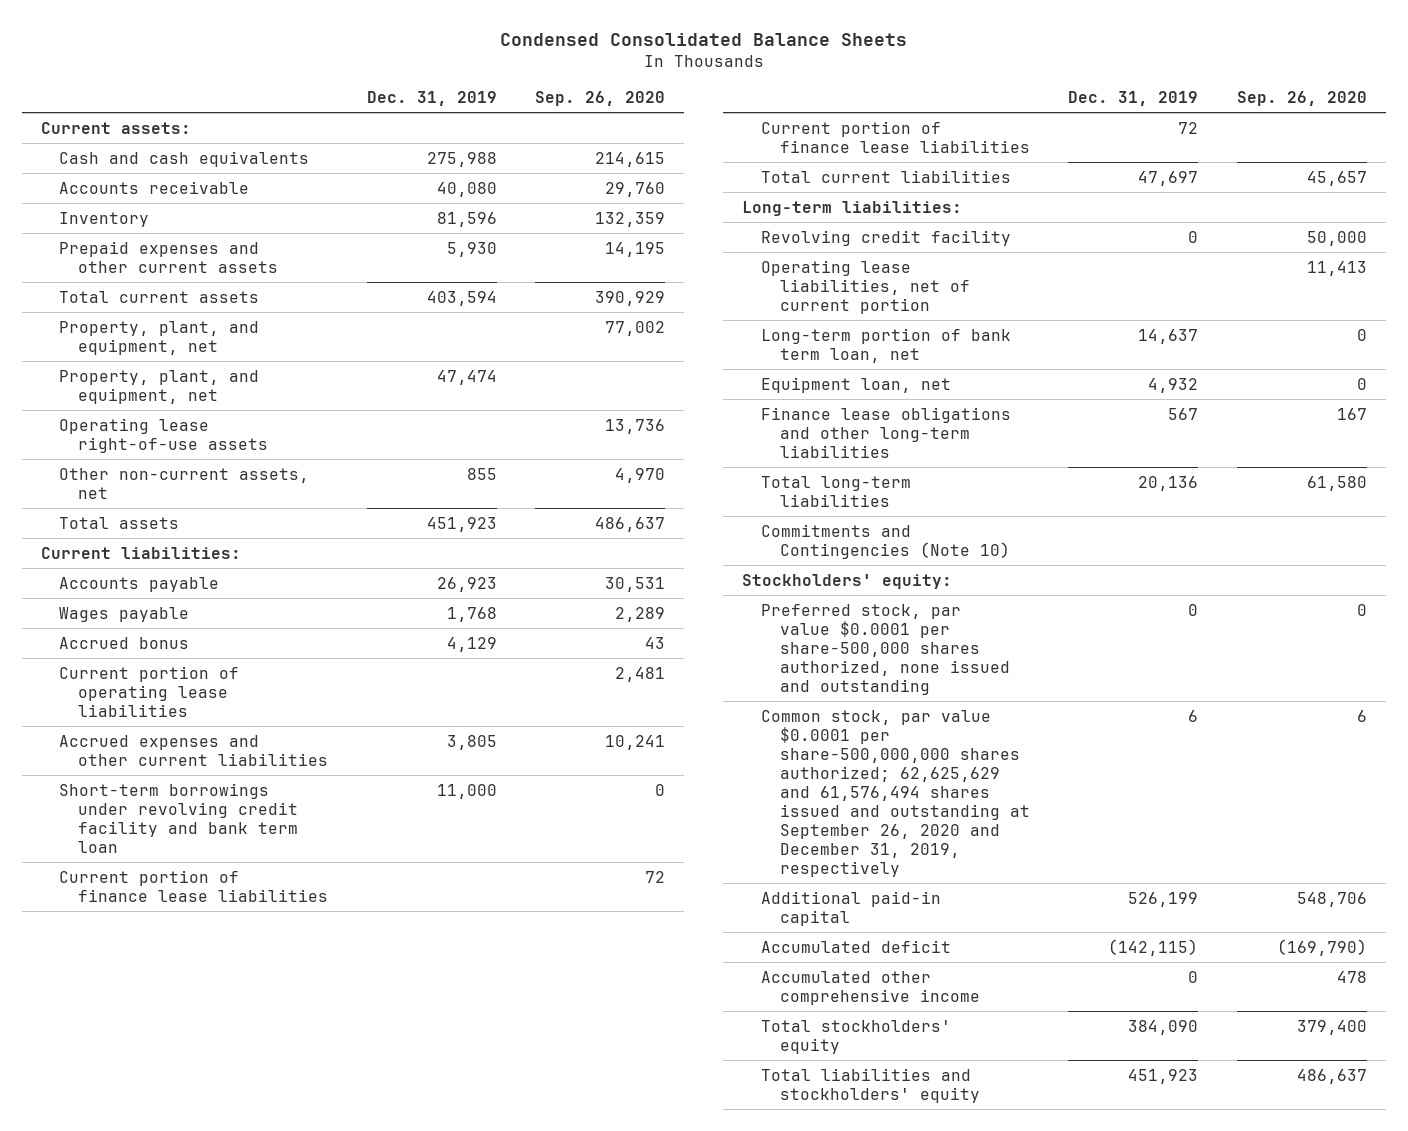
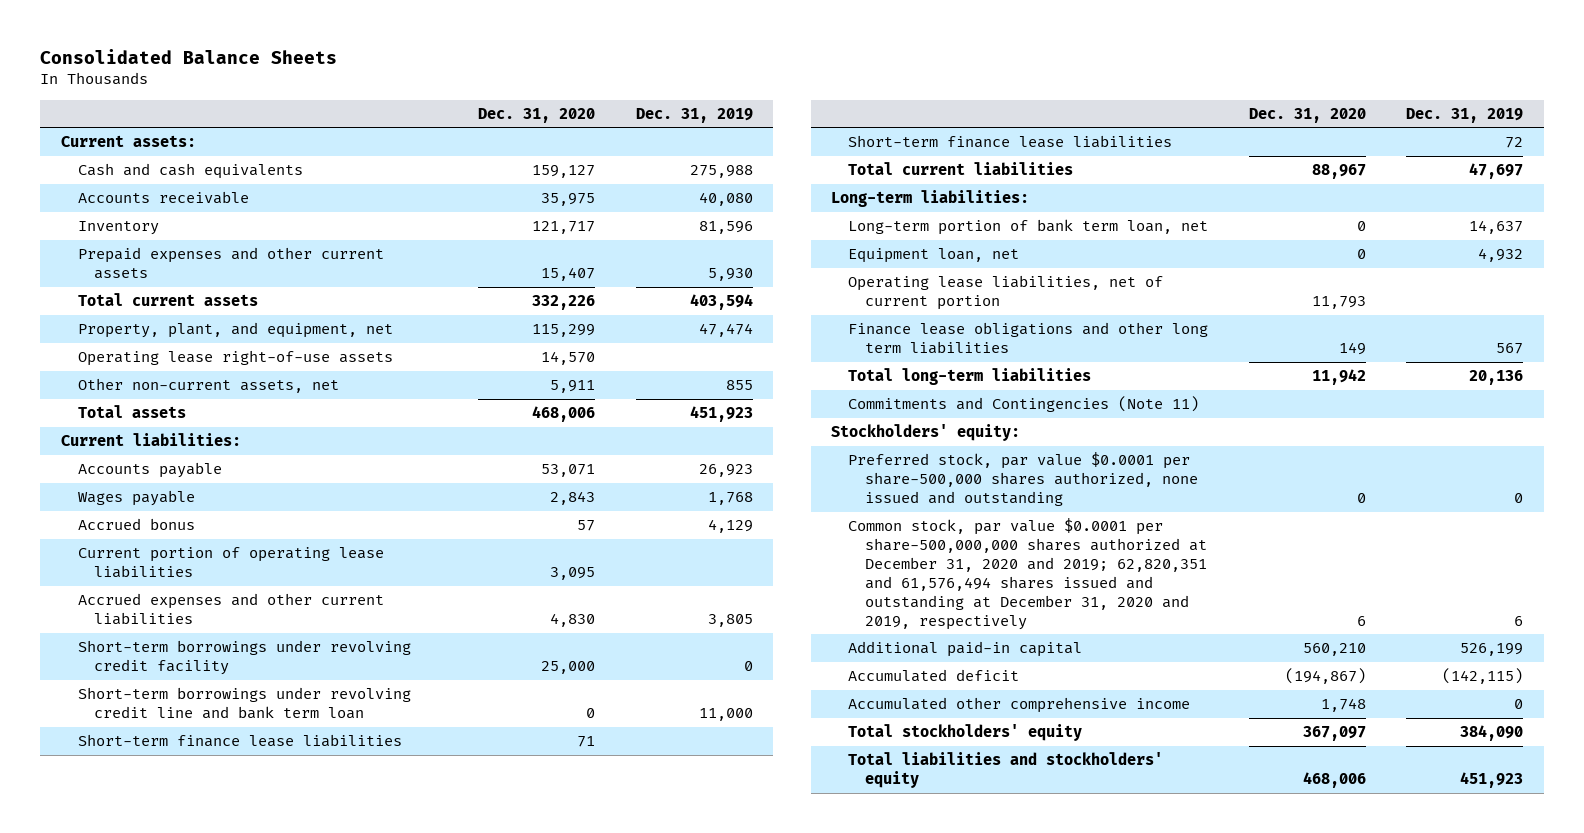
- Condensed Consolidated Balance Sheets
+ Consolidated Balance Sheets
- | Dec. 31, 2019 | Sep. 26, 2020
+ | Dec. 31, 2020 | Dec. 31, 2019
- Property, plant, and equipment, net | | 77,002
- Short-term borrowings under revolving credit facility and bank term loan | 11,000 | 0
- Current portion of finance lease liabilities | | 72
- Current portion of finance lease liabilities | 72 |
+ Short-term borrowings under revolving credit facility | 25,000 | 0
+ Short-term borrowings under revolving credit line and bank term loan | 0 | 11,000
+ Short-term finance lease liabilities | 71 |
+ Short-term finance lease liabilities | | 72
- Revolving credit facility | 0 | 50,000
- Finance lease obligations and other long-term liabilities | 567 | 167
moved down: Operating lease liabilities, net of current portion | 11,793 |
+ Finance lease obligations and other long term liabilities | 149 | 567
- Commitments and Contingencies (Note 10)
+ Commitments and Contingencies (Note 11)
- Common stock, par value $0.0001 per share-500,000,000 shares authorized; 62,625,629 and 61,576,494 shares issued and outstanding at September 26, 2020 and December 31, 2019, respectively | 6 | 6
+ Common stock, par value $0.0001 per share-500,000,000 shares authorized at December 31, 2020 and 2019; 62,820,351 and 61,576,494 shares issued and outstanding at December 31, 2020 and 2019, respectively | 6 | 6

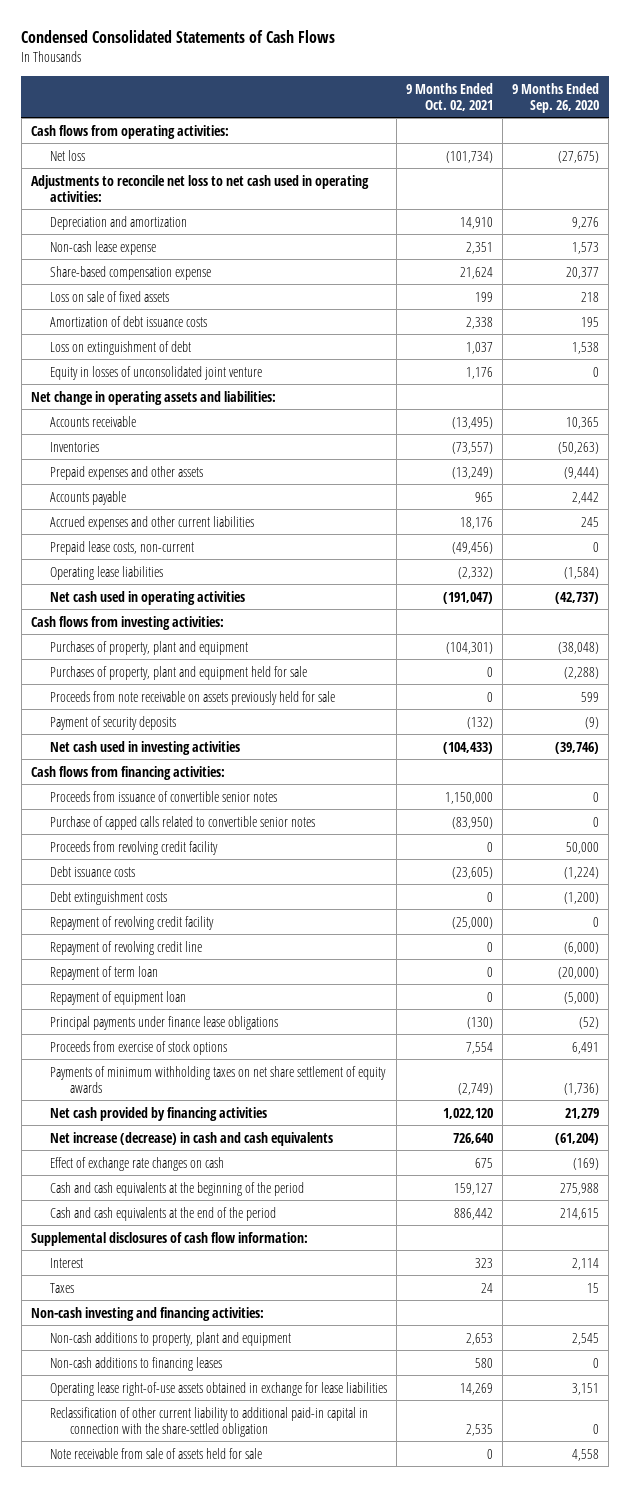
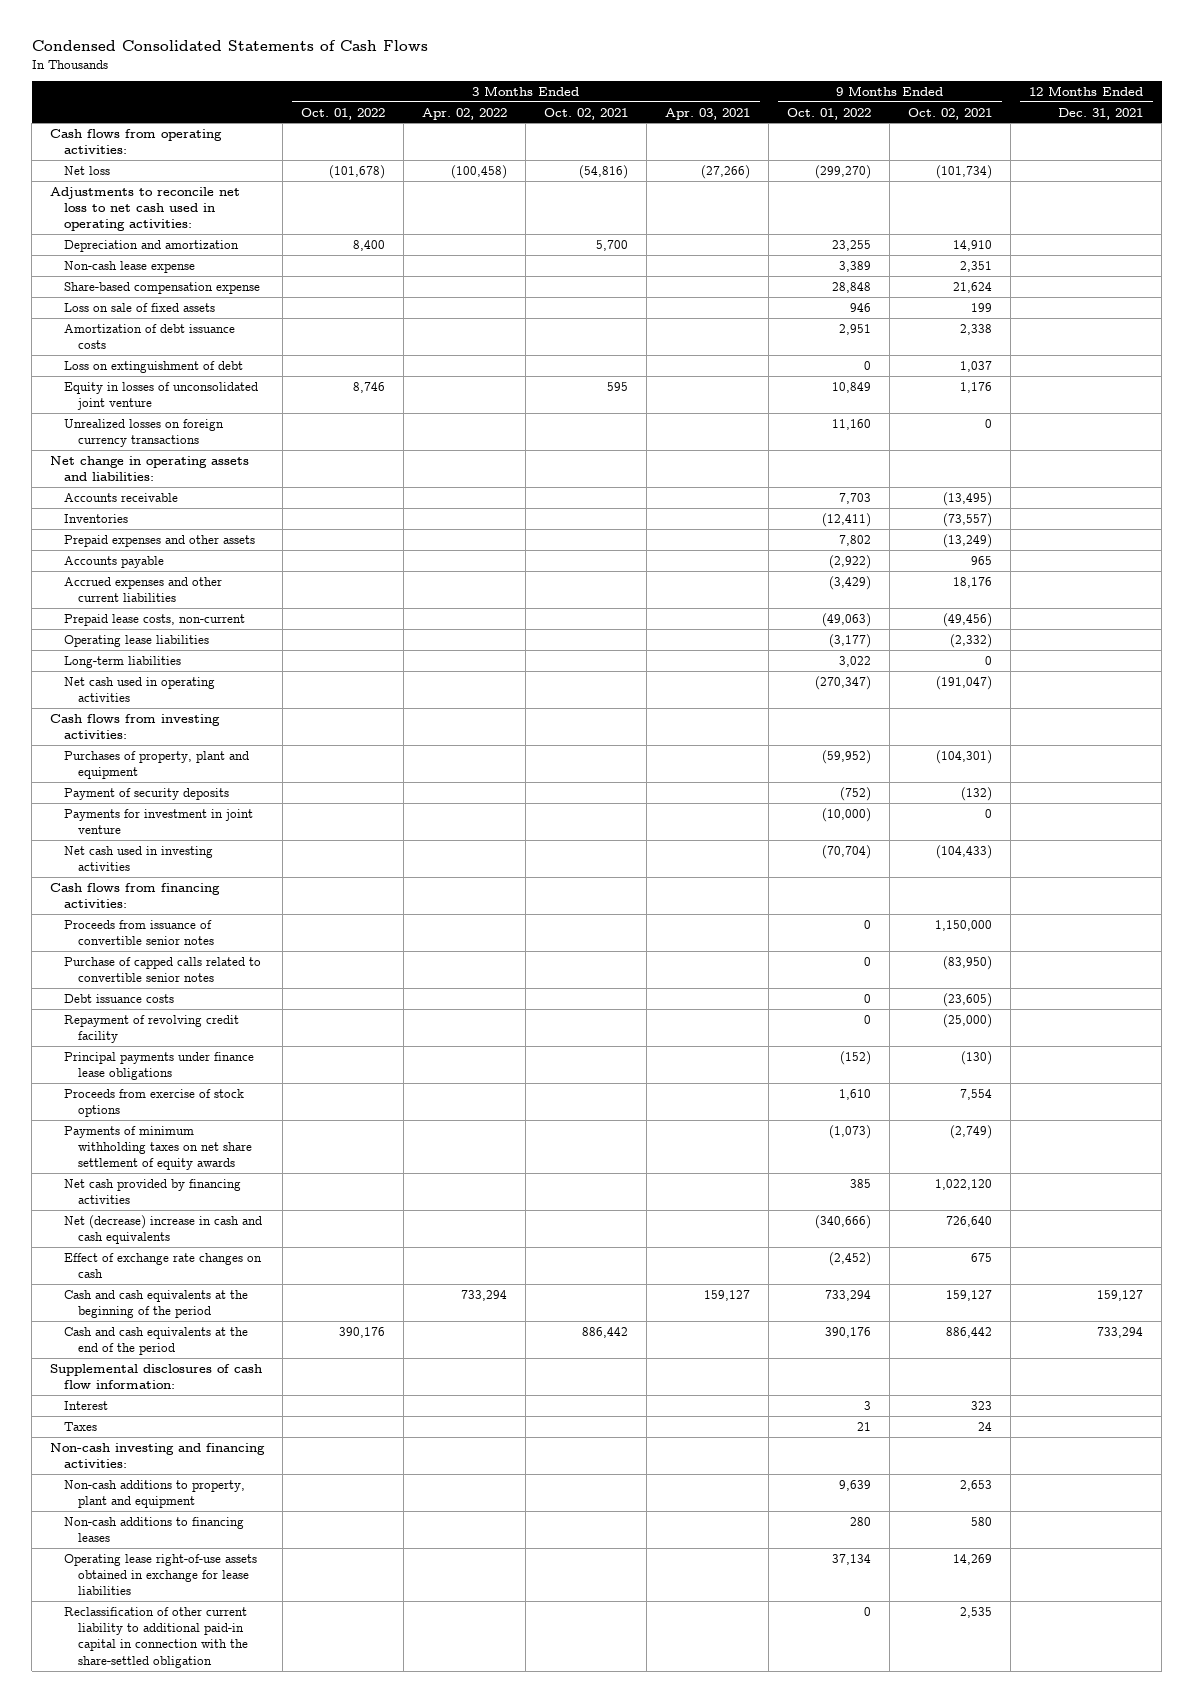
- | 9 Months Ended Oct. 02, 2021 | 9 Months Ended Sep. 26, 2020
+ | 3 Months Ended Oct. 01, 2022 | 3 Months Ended Apr. 02, 2022 | 3 Months Ended Oct. 02, 2021 | 3 Months Ended Apr. 03, 2021 | 9 Months Ended Oct. 01, 2022 | 9 Months Ended Oct. 02, 2021 | 12 Months Ended Dec. 31, 2021
+ Unrealized losses on foreign currency transactions | | | | | 11,160 | 0 |
+ Long-term liabilities | | | | | 3,022 | 0 |
- Purchases of property, plant and equipment held for sale | 0 | (2,288)
- Proceeds from note receivable on assets previously held for sale | 0 | 599
+ Payments for investment in joint venture | | | | | (10,000) | 0 |
- Proceeds from revolving credit facility | 0 | 50,000
- Debt extinguishment costs | 0 | (1,200)
- Repayment of revolving credit line | 0 | (6,000)
- Repayment of term loan | 0 | (20,000)
- Repayment of equipment loan | 0 | (5,000)
- Net increase (decrease) in cash and cash equivalents | 726,640 | (61,204)
+ Net (decrease) increase in cash and cash equivalents | | | | | (340,666) | 726,640 |
- Note receivable from sale of assets held for sale | 0 | 4,558

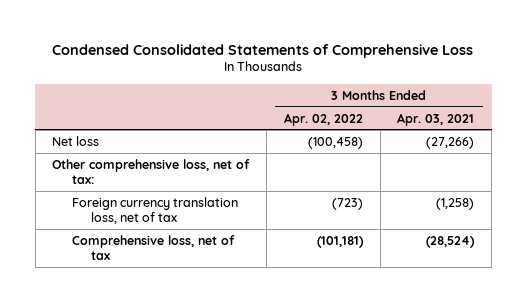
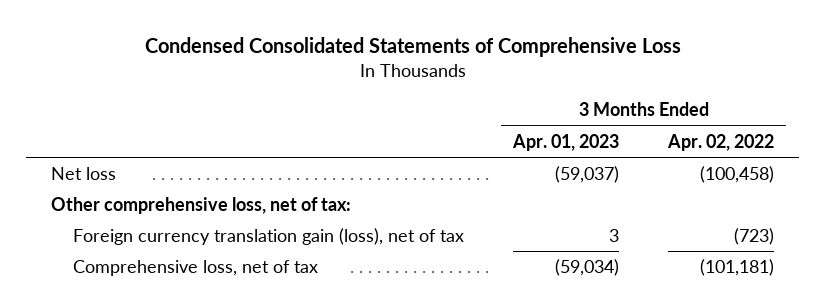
- | 3 Months Ended Apr. 02, 2022 | 3 Months Ended Apr. 03, 2021
+ | 3 Months Ended Apr. 01, 2023 | 3 Months Ended Apr. 02, 2022
- Foreign currency translation loss, net of tax | (723) | (1,258)
+ Foreign currency translation gain (loss), net of tax | 3 | (723)

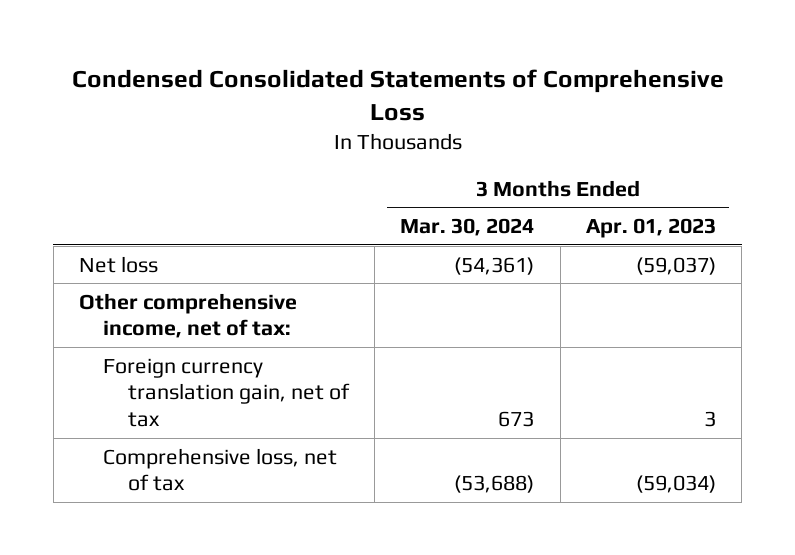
- | 3 Months Ended Apr. 01, 2023 | 3 Months Ended Apr. 02, 2022
+ | 3 Months Ended Mar. 30, 2024 | 3 Months Ended Apr. 01, 2023
- Other comprehensive loss, net of tax:
- Foreign currency translation gain (loss), net of tax | 3 | (723)
+ Other comprehensive income, net of tax:
+ Foreign currency translation gain, net of tax | 673 | 3

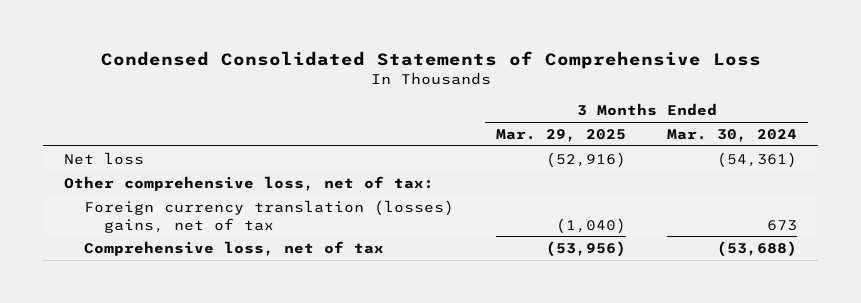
- | 3 Months Ended Mar. 30, 2024 | 3 Months Ended Apr. 01, 2023
+ | 3 Months Ended Mar. 29, 2025 | 3 Months Ended Mar. 30, 2024
- Other comprehensive income, net of tax:
- Foreign currency translation gain, net of tax | 673 | 3
+ Other comprehensive loss, net of tax:
+ Foreign currency translation (losses) gains, net of tax | (1,040) | 673

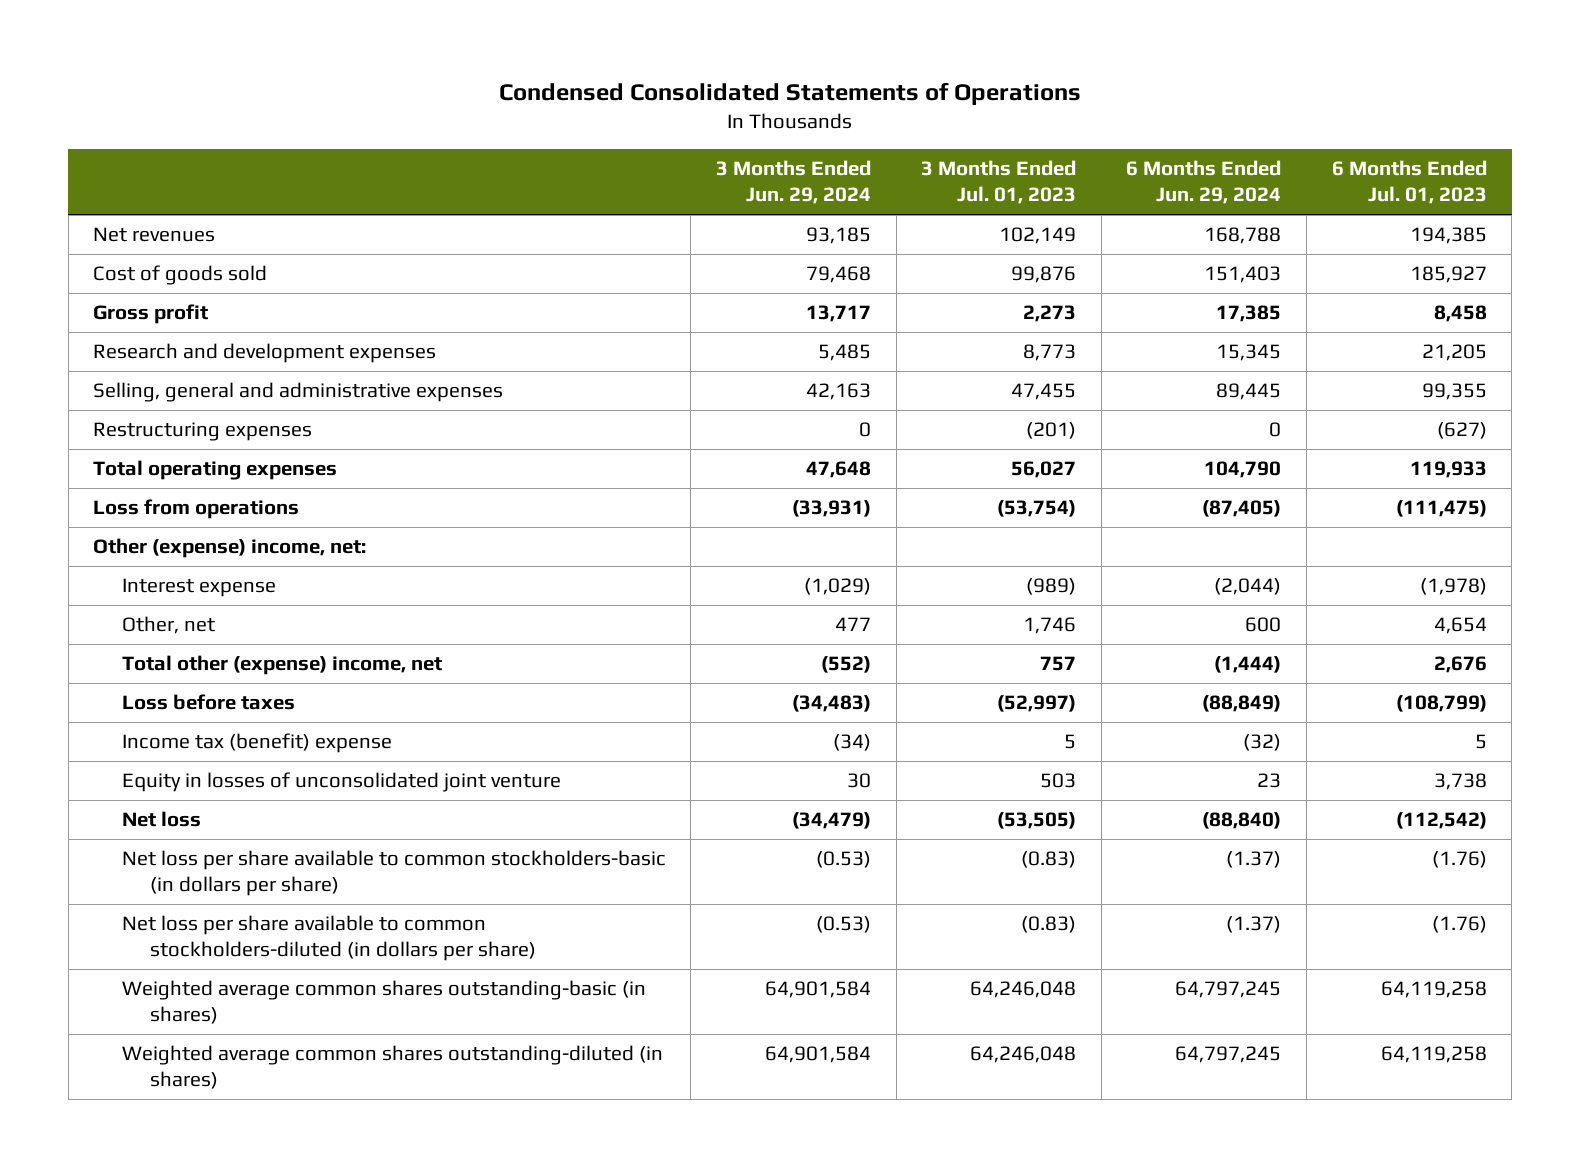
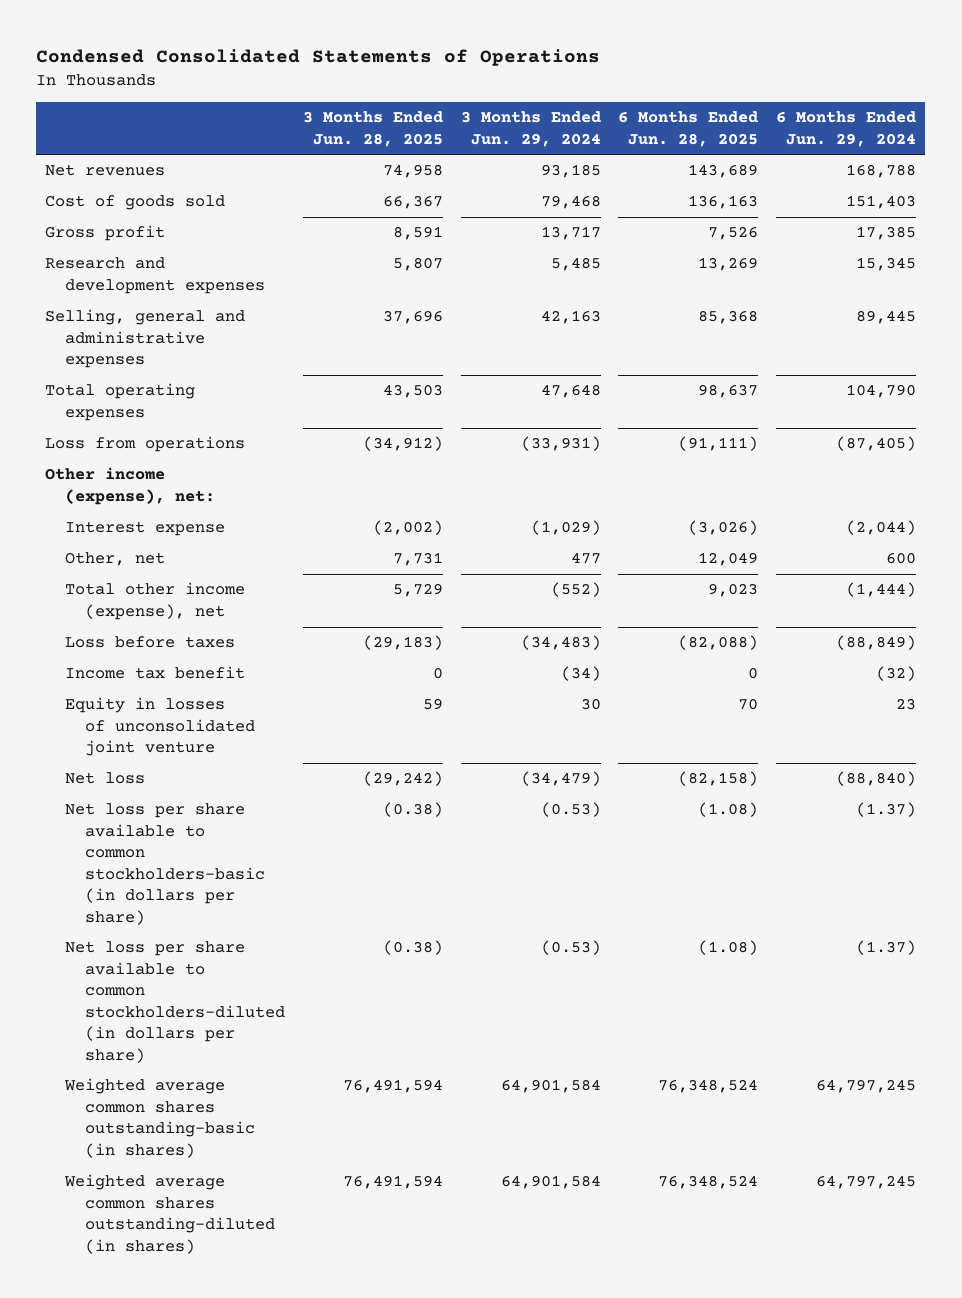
- | 3 Months Ended Jun. 29, 2024 | 3 Months Ended Jul. 01, 2023 | 6 Months Ended Jun. 29, 2024 | 6 Months Ended Jul. 01, 2023
+ | 3 Months Ended Jun. 28, 2025 | 3 Months Ended Jun. 29, 2024 | 6 Months Ended Jun. 28, 2025 | 6 Months Ended Jun. 29, 2024
- Restructuring expenses | 0 | (201) | 0 | (627)
- Other (expense) income, net:
+ Other income (expense), net:
- Total other (expense) income, net | (552) | 757 | (1,444) | 2,676
+ Total other income (expense), net | 5,729 | (552) | 9,023 | (1,444)
- Income tax (benefit) expense | (34) | 5 | (32) | 5
+ Income tax benefit | 0 | (34) | 0 | (32)

